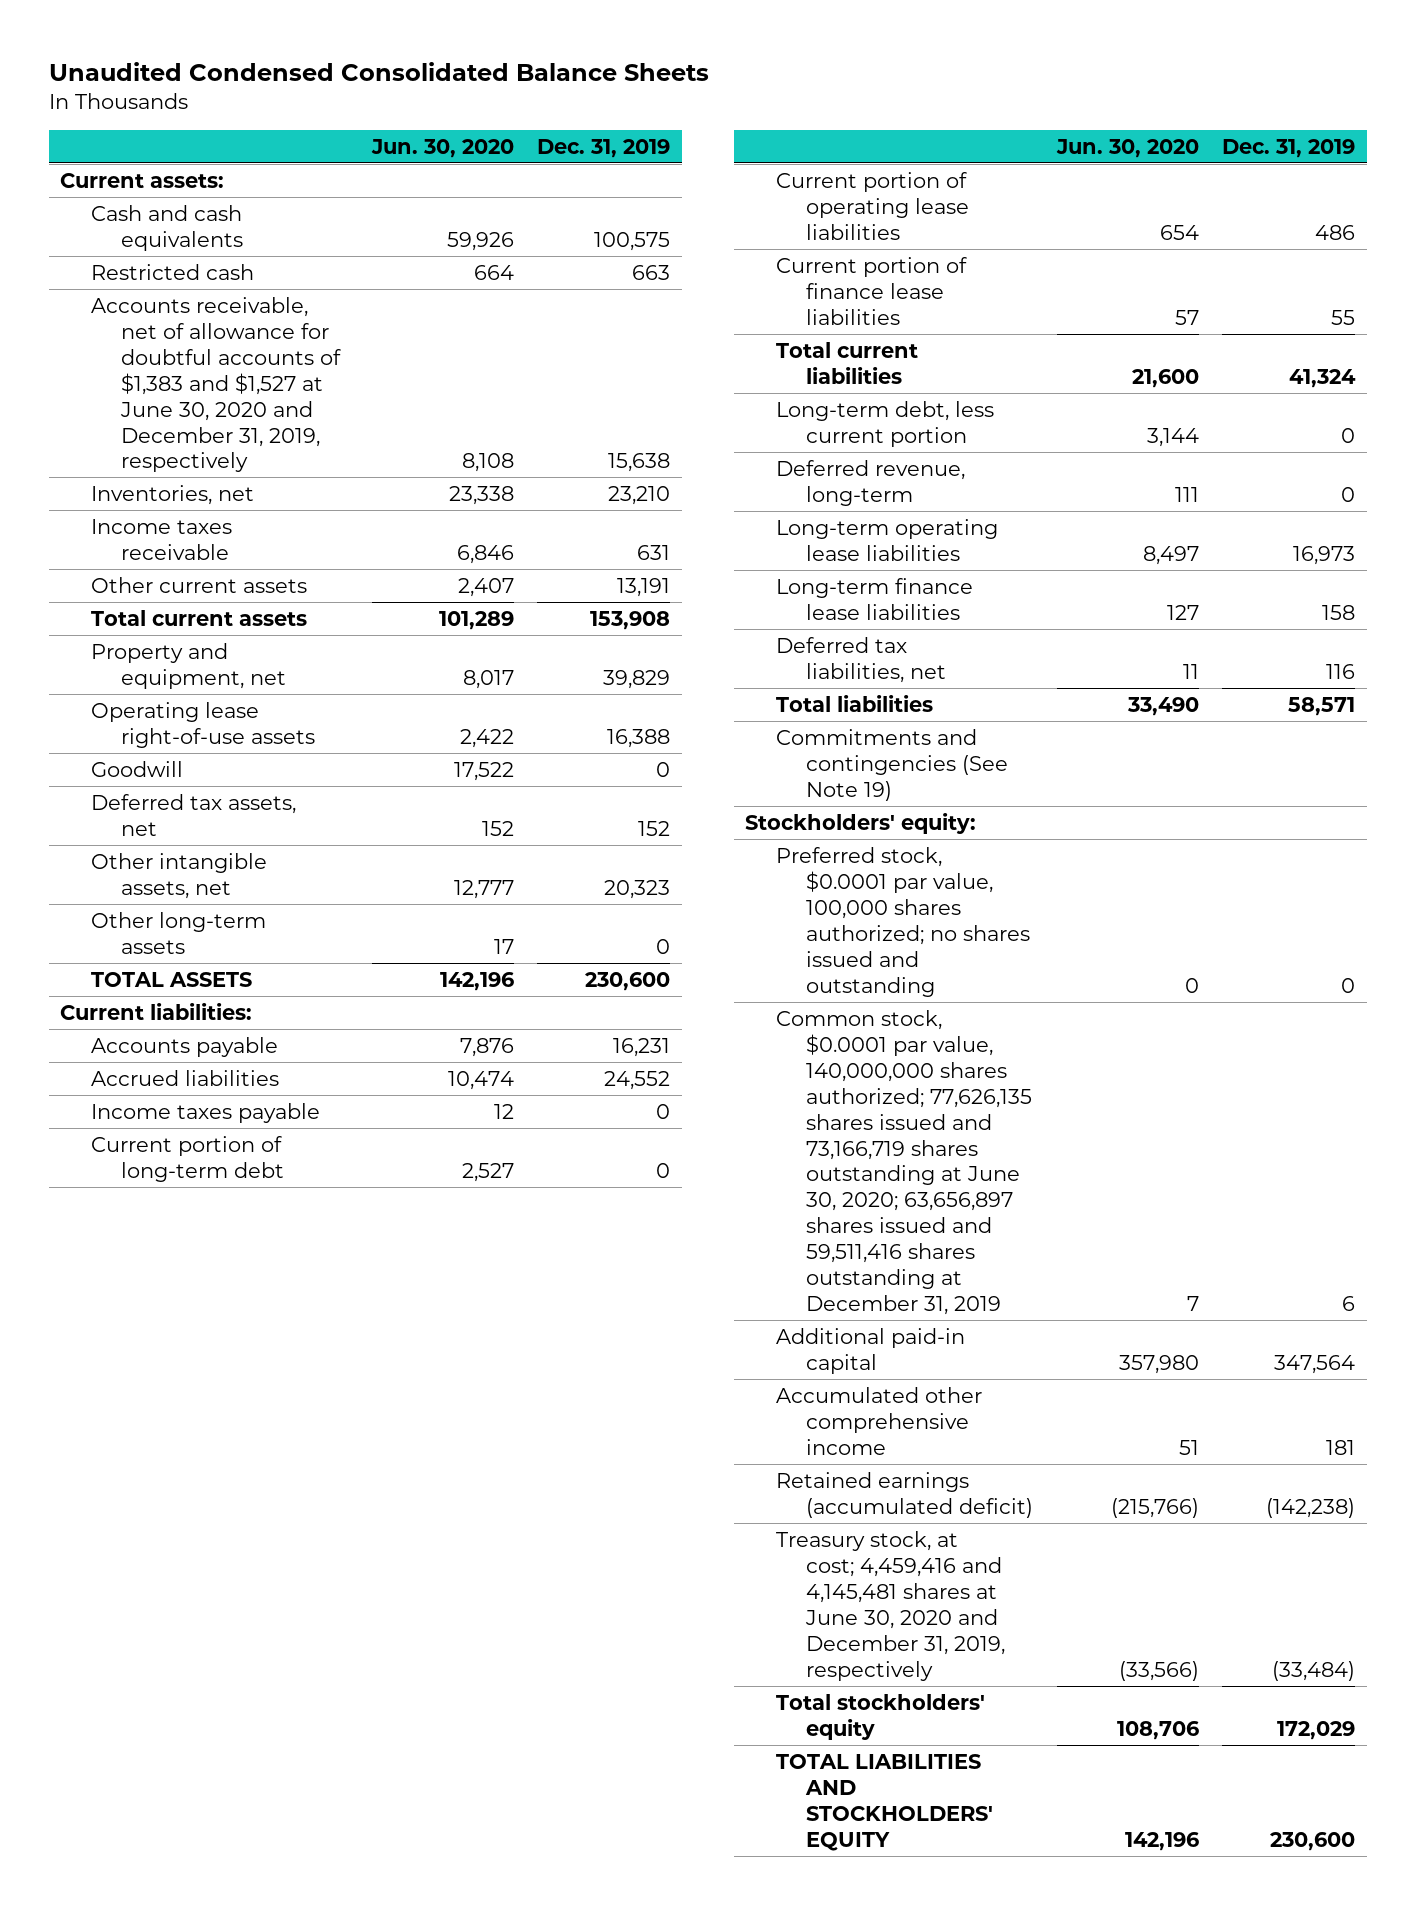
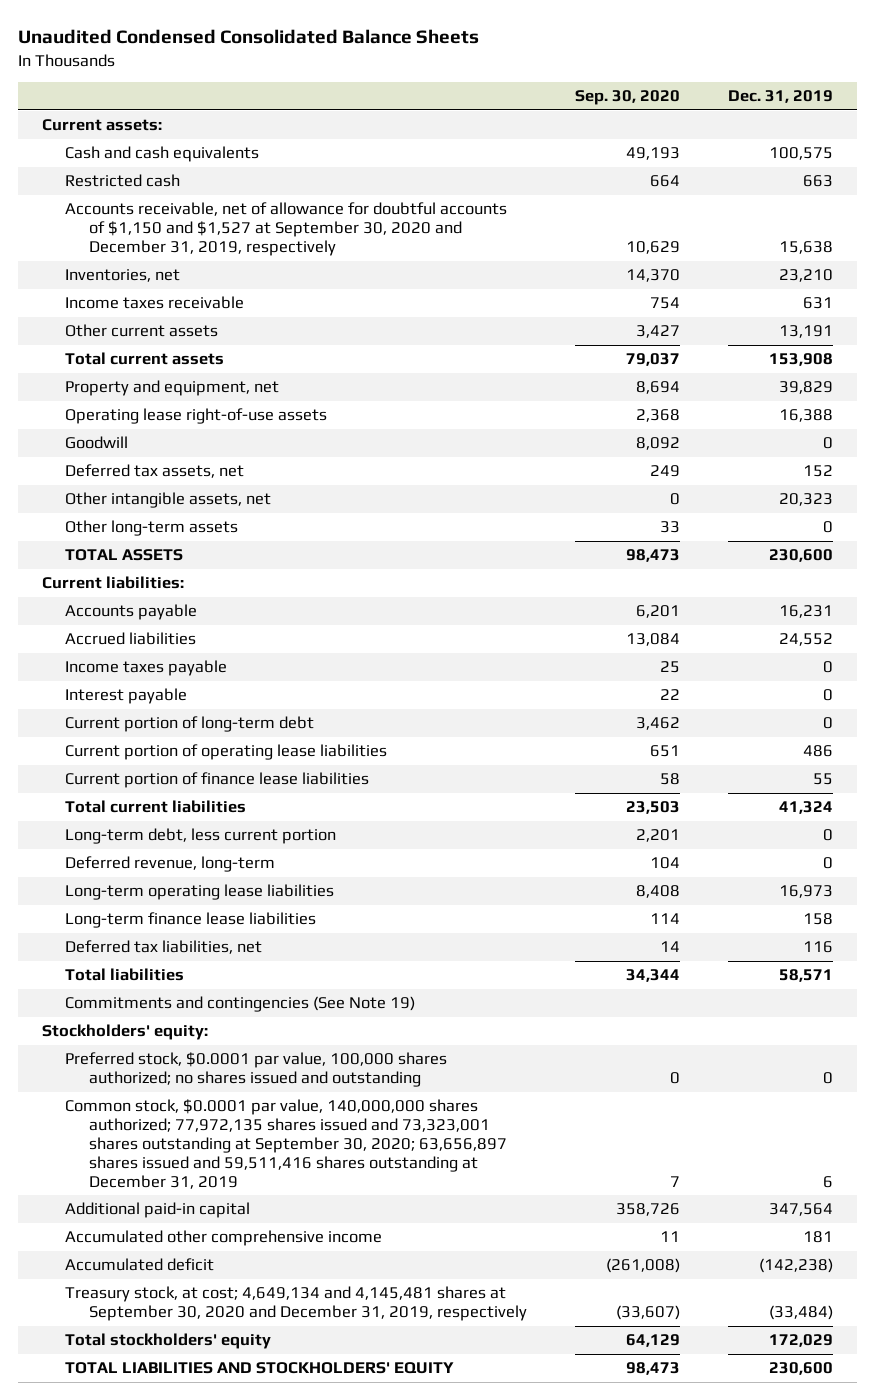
- | Jun. 30, 2020 | Dec. 31, 2019
+ | Sep. 30, 2020 | Dec. 31, 2019
- Accounts receivable, net of allowance for doubtful accounts of $1,383 and $1,527 at June 30, 2020 and December 31, 2019, respectively | 8,108 | 15,638
+ Accounts receivable, net of allowance for doubtful accounts of $1,150 and $1,527 at September 30, 2020 and December 31, 2019, respectively | 10,629 | 15,638
+ Interest payable | 22 | 0
- Common stock, $0.0001 par value, 140,000,000 shares authorized; 77,626,135 shares issued and 73,166,719 shares outstanding at June 30, 2020; 63,656,897 shares issued and 59,511,416 shares outstanding at December 31, 2019 | 7 | 6
+ Common stock, $0.0001 par value, 140,000,000 shares authorized; 77,972,135 shares issued and 73,323,001 shares outstanding at September 30, 2020; 63,656,897 shares issued and 59,511,416 shares outstanding at December 31, 2019 | 7 | 6
- Retained earnings (accumulated deficit) | (215,766) | (142,238)
- Treasury stock, at cost; 4,459,416 and 4,145,481 shares at June 30, 2020 and December 31, 2019, respectively | (33,566) | (33,484)
+ Accumulated deficit | (261,008) | (142,238)
+ Treasury stock, at cost; 4,649,134 and 4,145,481 shares at September 30, 2020 and December 31, 2019, respectively | (33,607) | (33,484)

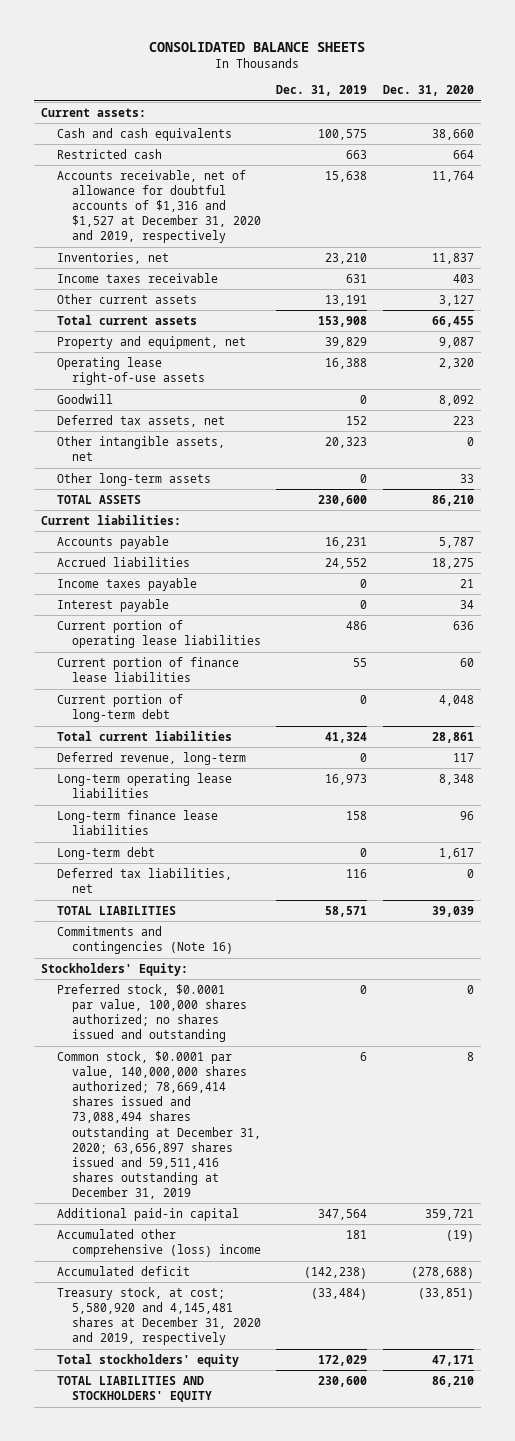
- Unaudited Condensed Consolidated Balance Sheets
+ CONSOLIDATED BALANCE SHEETS
- | Sep. 30, 2020 | Dec. 31, 2019
+ | Dec. 31, 2019 | Dec. 31, 2020
- Accounts receivable, net of allowance for doubtful accounts of $1,150 and $1,527 at September 30, 2020 and December 31, 2019, respectively | 10,629 | 15,638
+ Accounts receivable, net of allowance for doubtful accounts of $1,316 and $1,527 at December 31, 2020 and 2019, respectively | 15,638 | 11,764
moved down: Current portion of long-term debt | 0 | 4,048
- Long-term debt, less current portion | 2,201 | 0
+ Long-term debt | 0 | 1,617
- Total liabilities | 34,344 | 58,571
- Commitments and contingencies (See Note 19)
- Stockholders' equity:
+ TOTAL LIABILITIES | 58,571 | 39,039
+ Commitments and contingencies (Note 16)
+ Stockholders' Equity:
- Common stock, $0.0001 par value, 140,000,000 shares authorized; 77,972,135 shares issued and 73,323,001 shares outstanding at September 30, 2020; 63,656,897 shares issued and 59,511,416 shares outstanding at December 31, 2019 | 7 | 6
+ Common stock, $0.0001 par value, 140,000,000 shares authorized; 78,669,414 shares issued and 73,088,494 shares outstanding at December 31, 2020; 63,656,897 shares issued and 59,511,416 shares outstanding at December 31, 2019 | 6 | 8
- Accumulated other comprehensive income | 11 | 181
+ Accumulated other comprehensive (loss) income | 181 | (19)
- Treasury stock, at cost; 4,649,134 and 4,145,481 shares at September 30, 2020 and December 31, 2019, respectively | (33,607) | (33,484)
+ Treasury stock, at cost; 5,580,920 and 4,145,481 shares at December 31, 2020 and 2019, respectively | (33,484) | (33,851)

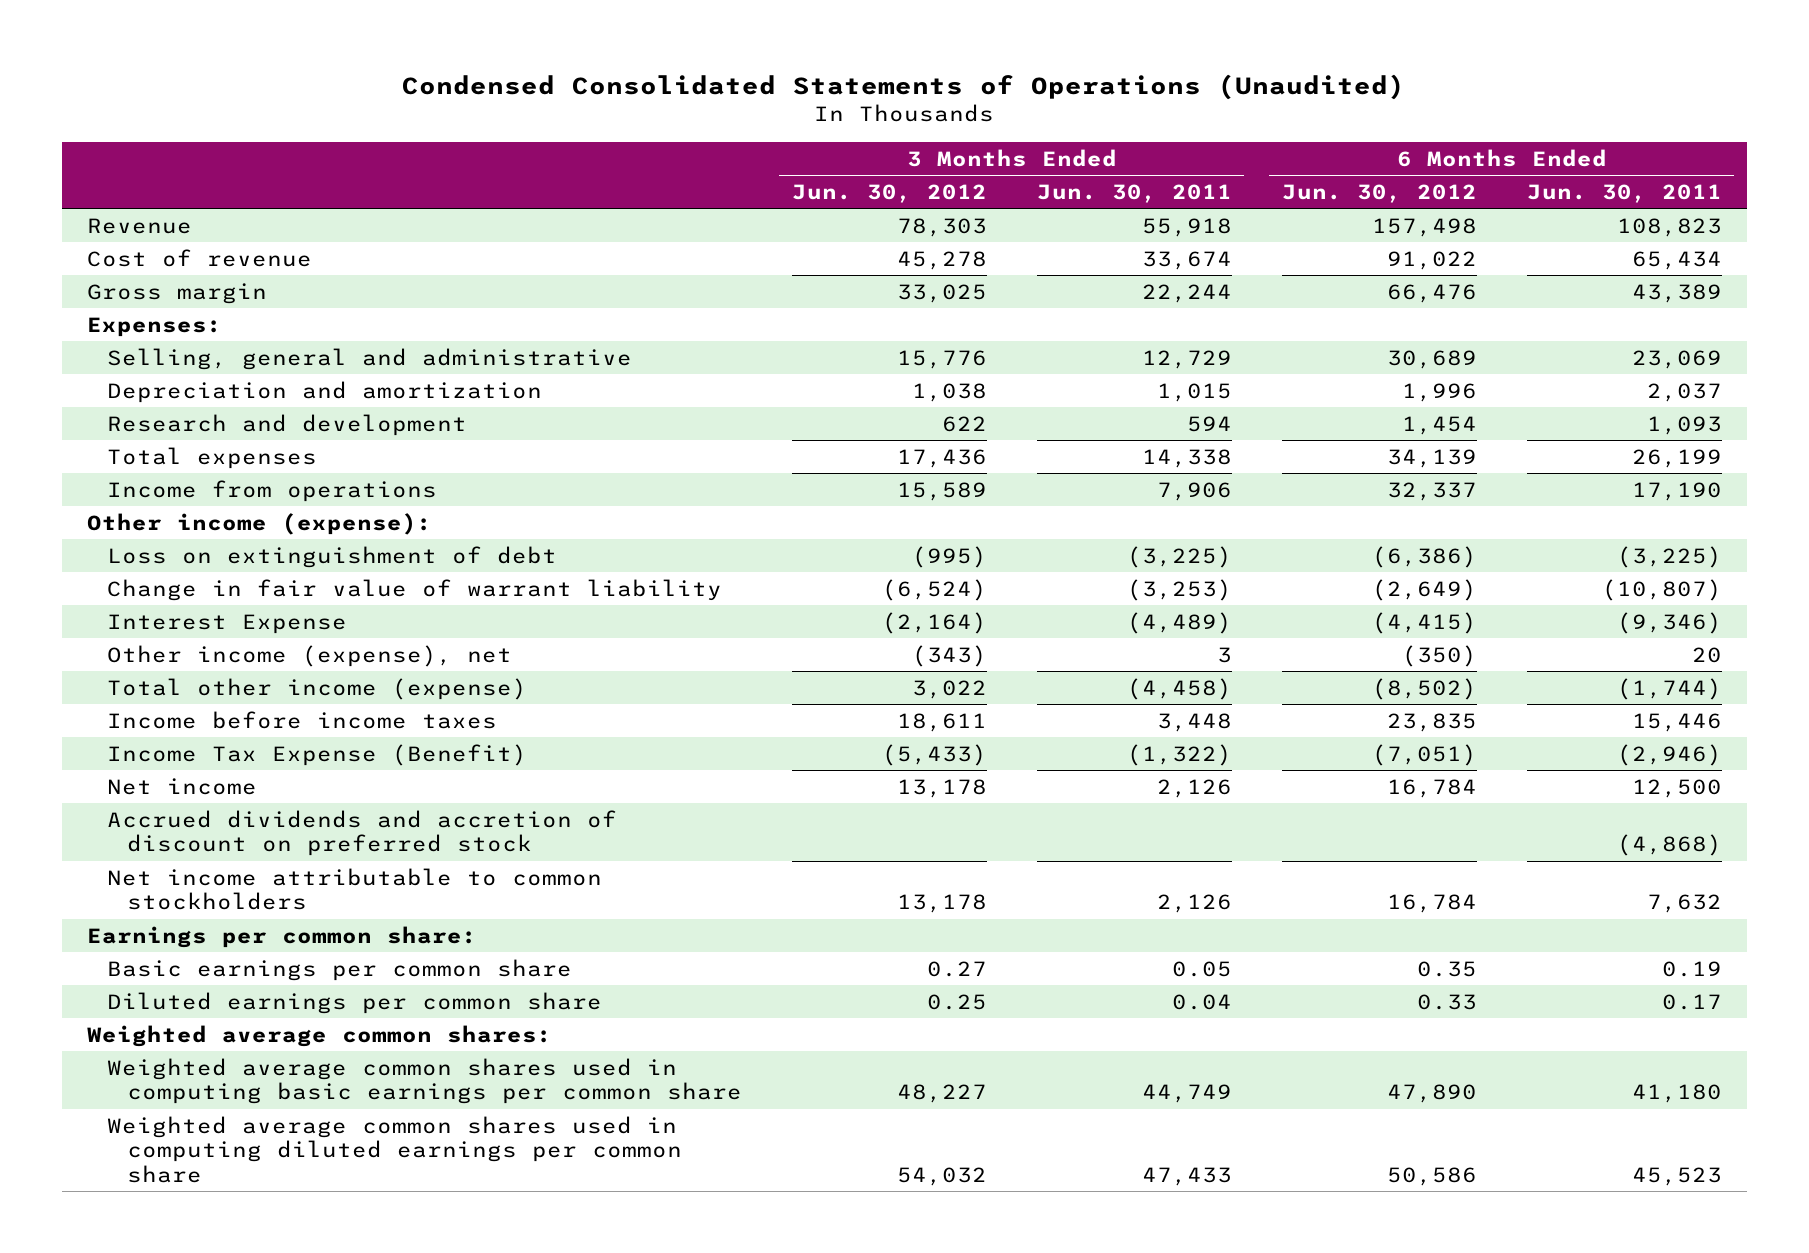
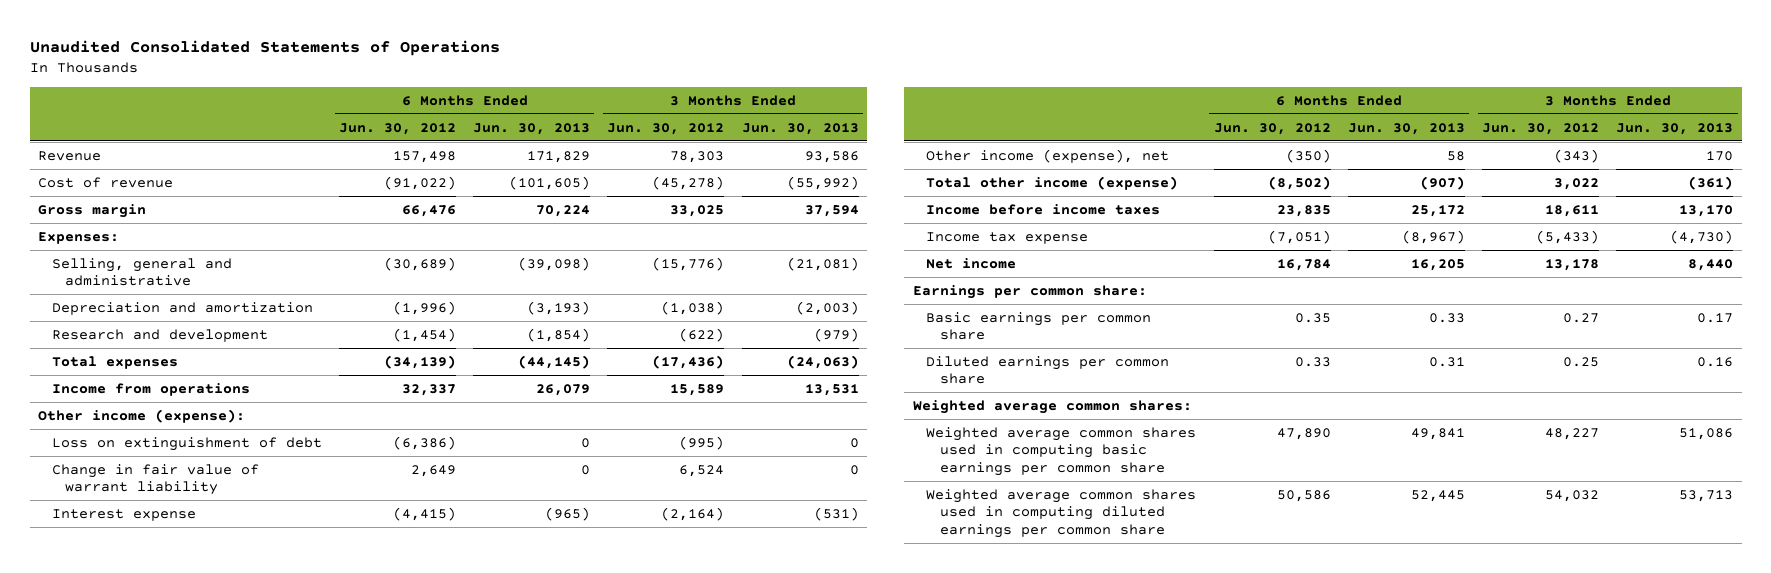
- Condensed Consolidated Statements of Operations (Unaudited)
+ Unaudited Consolidated Statements of Operations
- | 3 Months Ended Jun. 30, 2012 | 3 Months Ended Jun. 30, 2011 | 6 Months Ended Jun. 30, 2012 | 6 Months Ended Jun. 30, 2011
+ | 6 Months Ended Jun. 30, 2012 | 6 Months Ended Jun. 30, 2013 | 3 Months Ended Jun. 30, 2012 | 3 Months Ended Jun. 30, 2013
- Cost of revenue | 45,278 | 33,674 | 91,022 | 65,434
+ Cost of revenue | (91,022) | (101,605) | (45,278) | (55,992)
- Selling, general and administrative | 15,776 | 12,729 | 30,689 | 23,069
- Depreciation and amortization | 1,038 | 1,015 | 1,996 | 2,037
- Research and development | 622 | 594 | 1,454 | 1,093
- Total expenses | 17,436 | 14,338 | 34,139 | 26,199
+ Selling, general and administrative | (30,689) | (39,098) | (15,776) | (21,081)
+ Depreciation and amortization | (1,996) | (3,193) | (1,038) | (2,003)
+ Research and development | (1,454) | (1,854) | (622) | (979)
+ Total expenses | (34,139) | (44,145) | (17,436) | (24,063)
- Change in fair value of warrant liability | (6,524) | (3,253) | (2,649) | (10,807)
- Interest Expense | (2,164) | (4,489) | (4,415) | (9,346)
+ Change in fair value of warrant liability | 2,649 | 0 | 6,524 | 0
+ Interest expense | (4,415) | (965) | (2,164) | (531)
- Income Tax Expense (Benefit) | (5,433) | (1,322) | (7,051) | (2,946)
+ Income tax expense | (7,051) | (8,967) | (5,433) | (4,730)
- Accrued dividends and accretion of discount on preferred stock | | | | (4,868)
- Net income attributable to common stockholders | 13,178 | 2,126 | 16,784 | 7,632

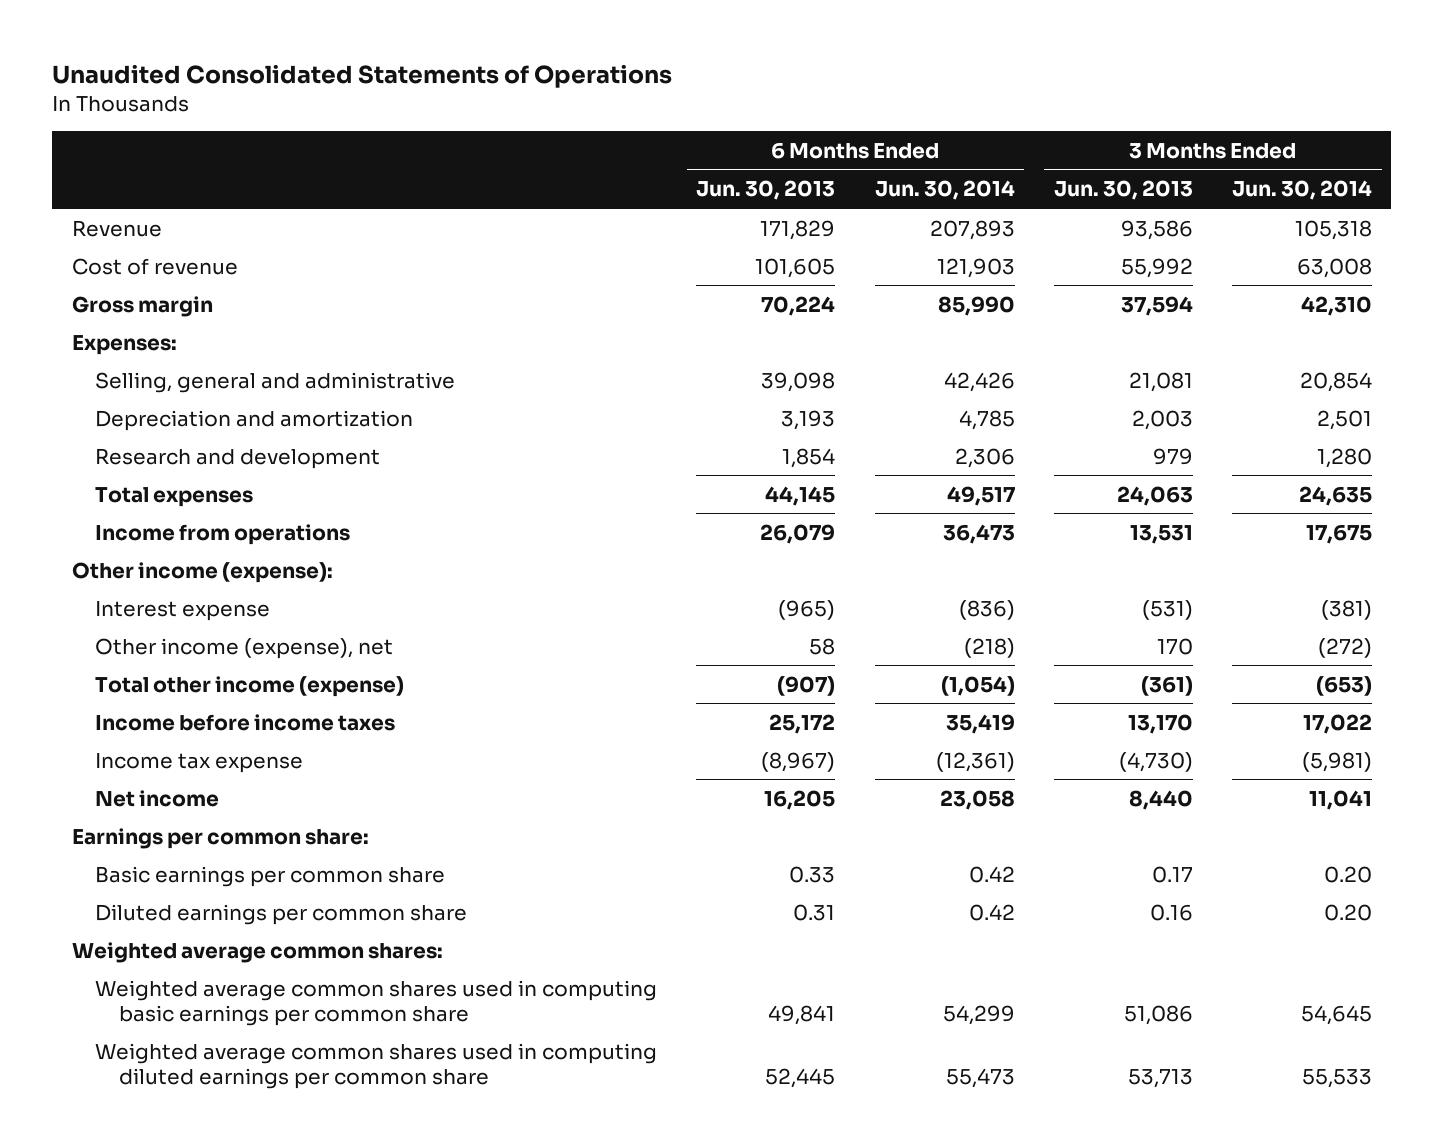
- | 6 Months Ended Jun. 30, 2012 | 6 Months Ended Jun. 30, 2013 | 3 Months Ended Jun. 30, 2012 | 3 Months Ended Jun. 30, 2013
+ | 6 Months Ended Jun. 30, 2013 | 6 Months Ended Jun. 30, 2014 | 3 Months Ended Jun. 30, 2013 | 3 Months Ended Jun. 30, 2014
- Cost of revenue | (91,022) | (101,605) | (45,278) | (55,992)
+ Cost of revenue | 101,605 | 121,903 | 55,992 | 63,008
- Selling, general and administrative | (30,689) | (39,098) | (15,776) | (21,081)
- Depreciation and amortization | (1,996) | (3,193) | (1,038) | (2,003)
- Research and development | (1,454) | (1,854) | (622) | (979)
- Total expenses | (34,139) | (44,145) | (17,436) | (24,063)
+ Selling, general and administrative | 39,098 | 42,426 | 21,081 | 20,854
+ Depreciation and amortization | 3,193 | 4,785 | 2,003 | 2,501
+ Research and development | 1,854 | 2,306 | 979 | 1,280
+ Total expenses | 44,145 | 49,517 | 24,063 | 24,635
- Loss on extinguishment of debt | (6,386) | 0 | (995) | 0
- Change in fair value of warrant liability | 2,649 | 0 | 6,524 | 0

